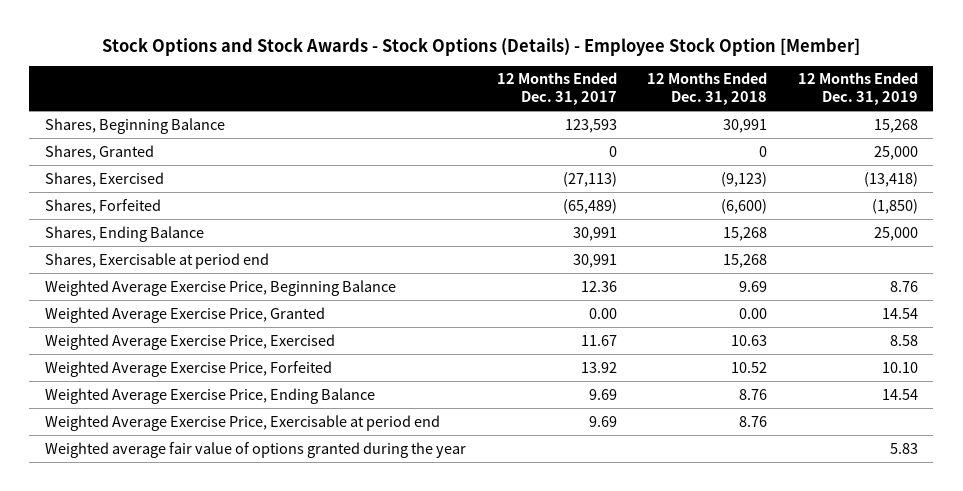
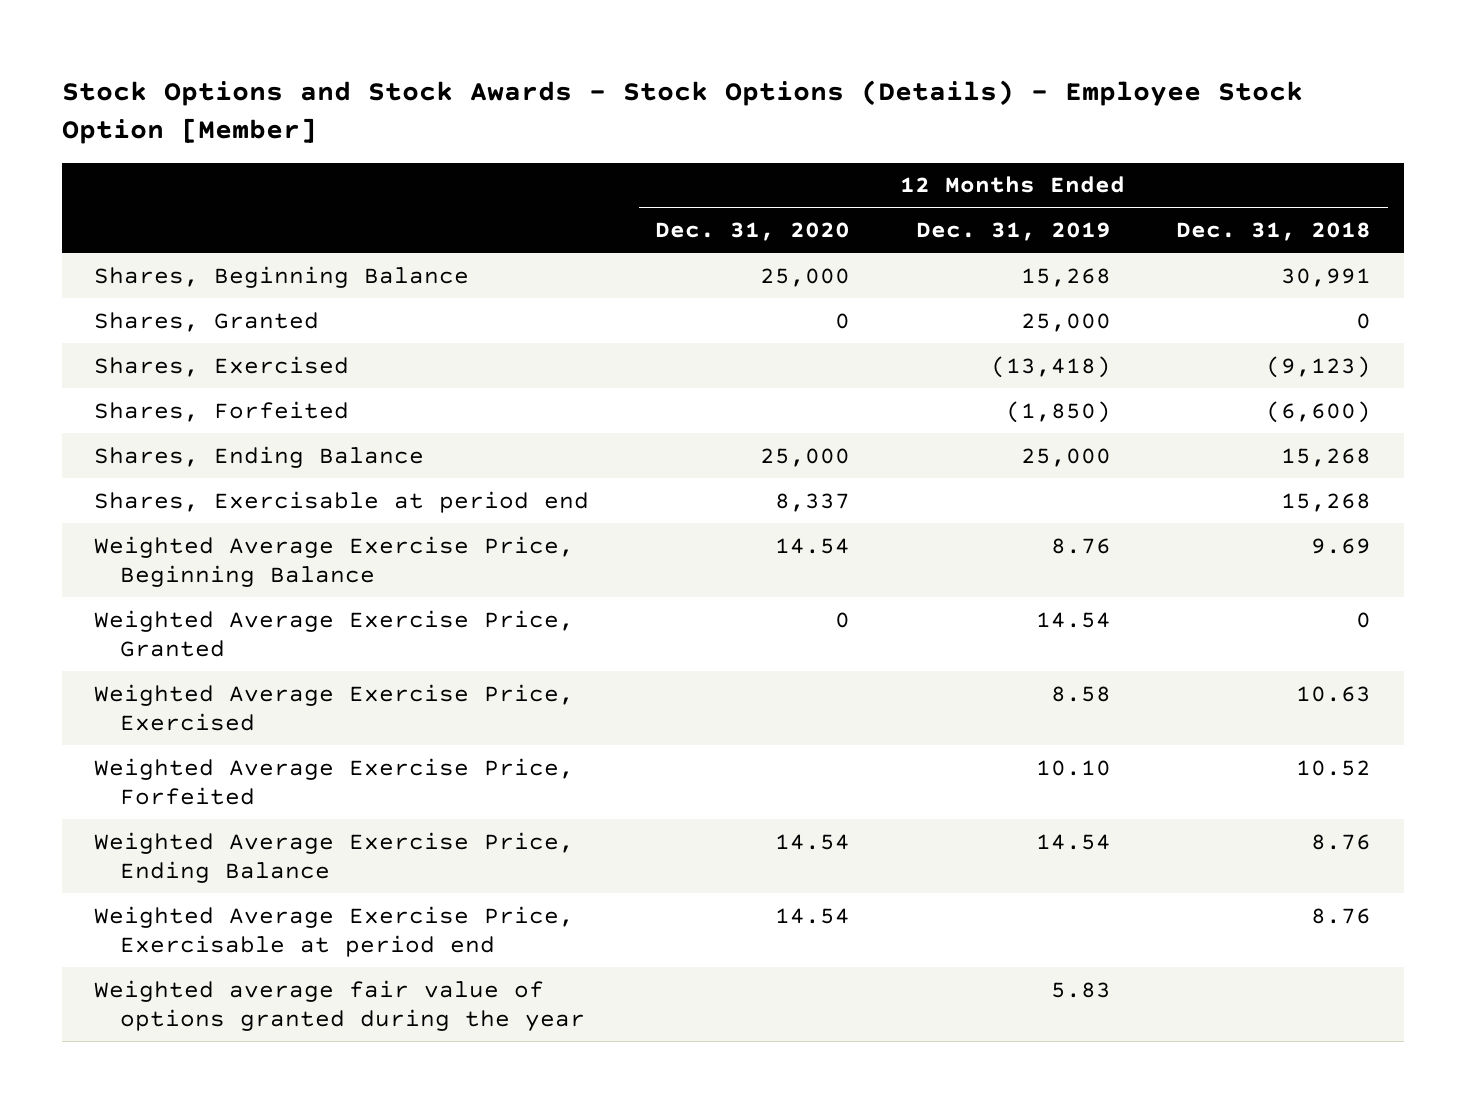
- | 12 Months Ended Dec. 31, 2017 | 12 Months Ended Dec. 31, 2018 | 12 Months Ended Dec. 31, 2019
+ | 12 Months Ended Dec. 31, 2020 | 12 Months Ended Dec. 31, 2019 | 12 Months Ended Dec. 31, 2018
- Weighted Average Exercise Price, Granted | 0.00 | 0.00 | 14.54
+ Weighted Average Exercise Price, Granted | 0 | 14.54 | 0

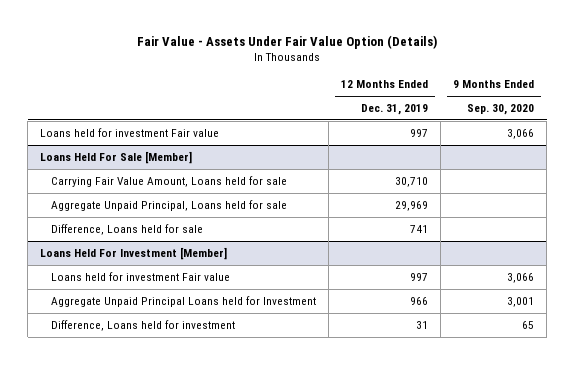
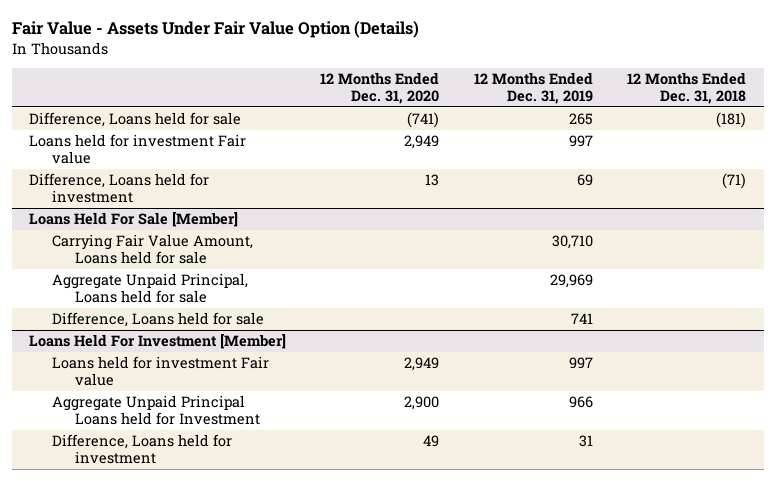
- | 12 Months Ended Dec. 31, 2019 | 9 Months Ended Sep. 30, 2020
+ | 12 Months Ended Dec. 31, 2020 | 12 Months Ended Dec. 31, 2019 | 12 Months Ended Dec. 31, 2018
+ Difference, Loans held for sale | (741) | 265 | (181)
+ Difference, Loans held for investment | 13 | 69 | (71)

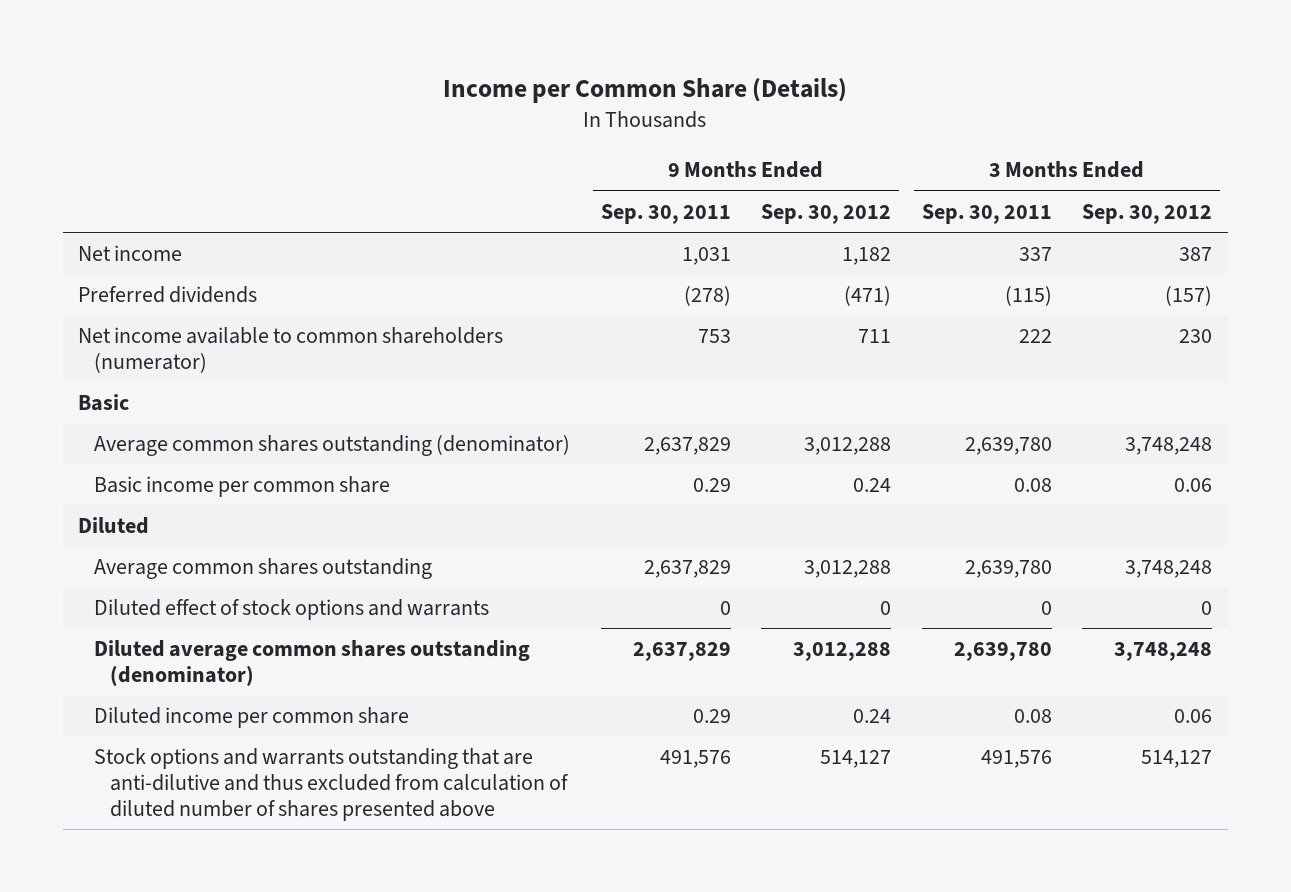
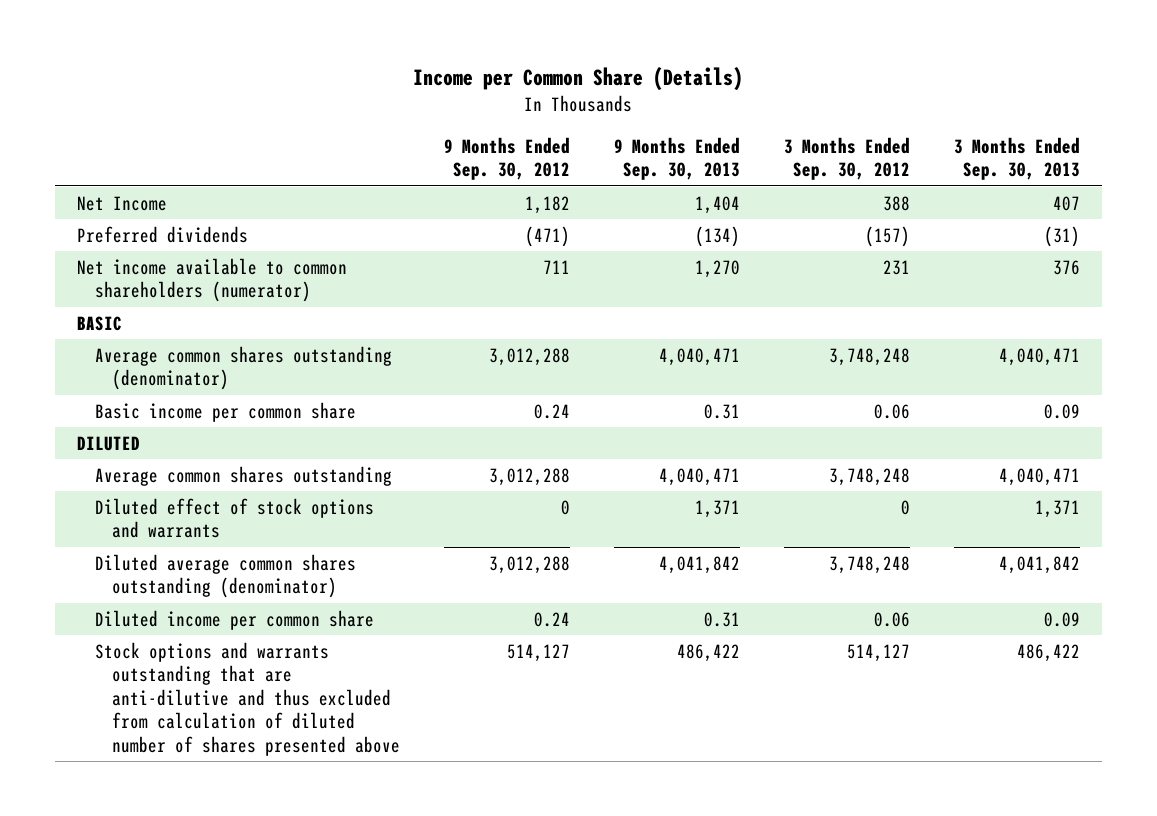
- | 9 Months Ended Sep. 30, 2011 | 9 Months Ended Sep. 30, 2012 | 3 Months Ended Sep. 30, 2011 | 3 Months Ended Sep. 30, 2012
+ | 9 Months Ended Sep. 30, 2012 | 9 Months Ended Sep. 30, 2013 | 3 Months Ended Sep. 30, 2012 | 3 Months Ended Sep. 30, 2013
- Net income | 1,031 | 1,182 | 337 | 387
+ Net Income | 1,182 | 1,404 | 388 | 407
- Net income available to common shareholders (numerator) | 753 | 711 | 222 | 230
- Basic
+ Net income available to common shareholders (numerator) | 711 | 1,270 | 231 | 376
+ BASIC
- Diluted
+ DILUTED

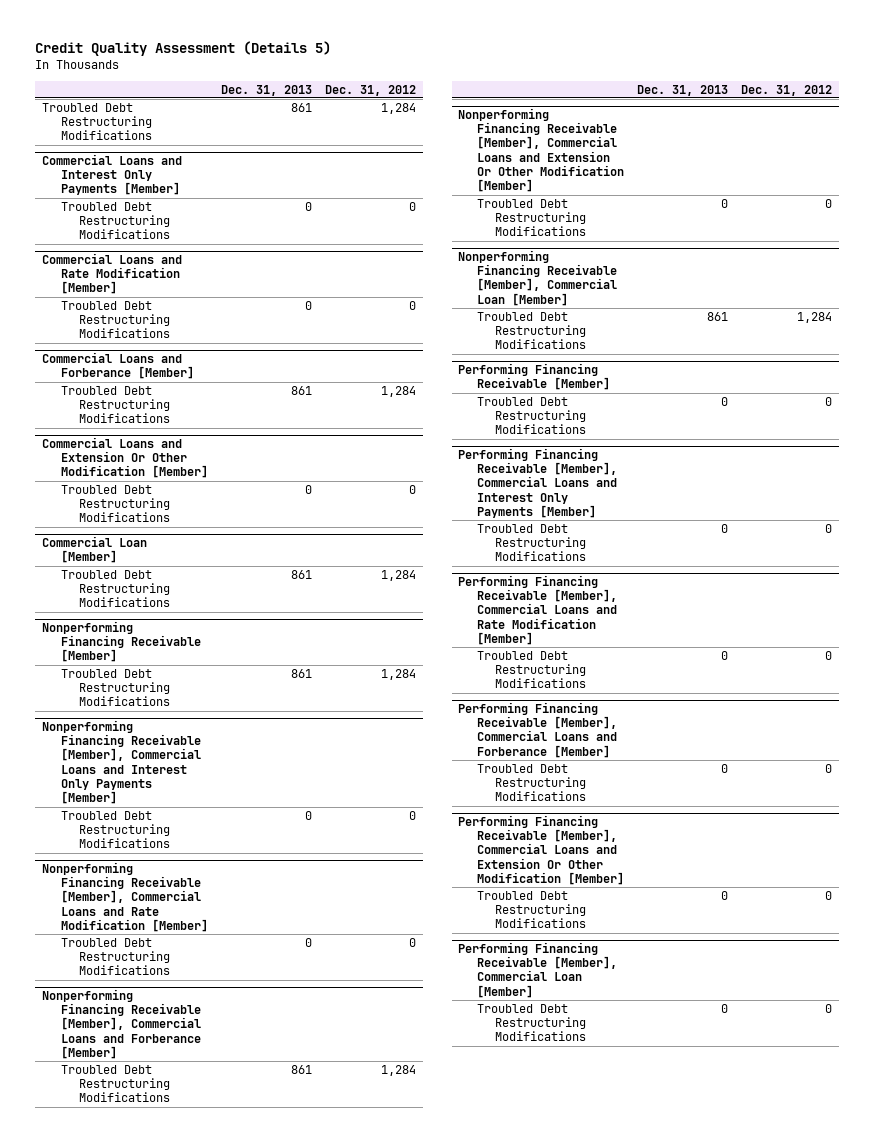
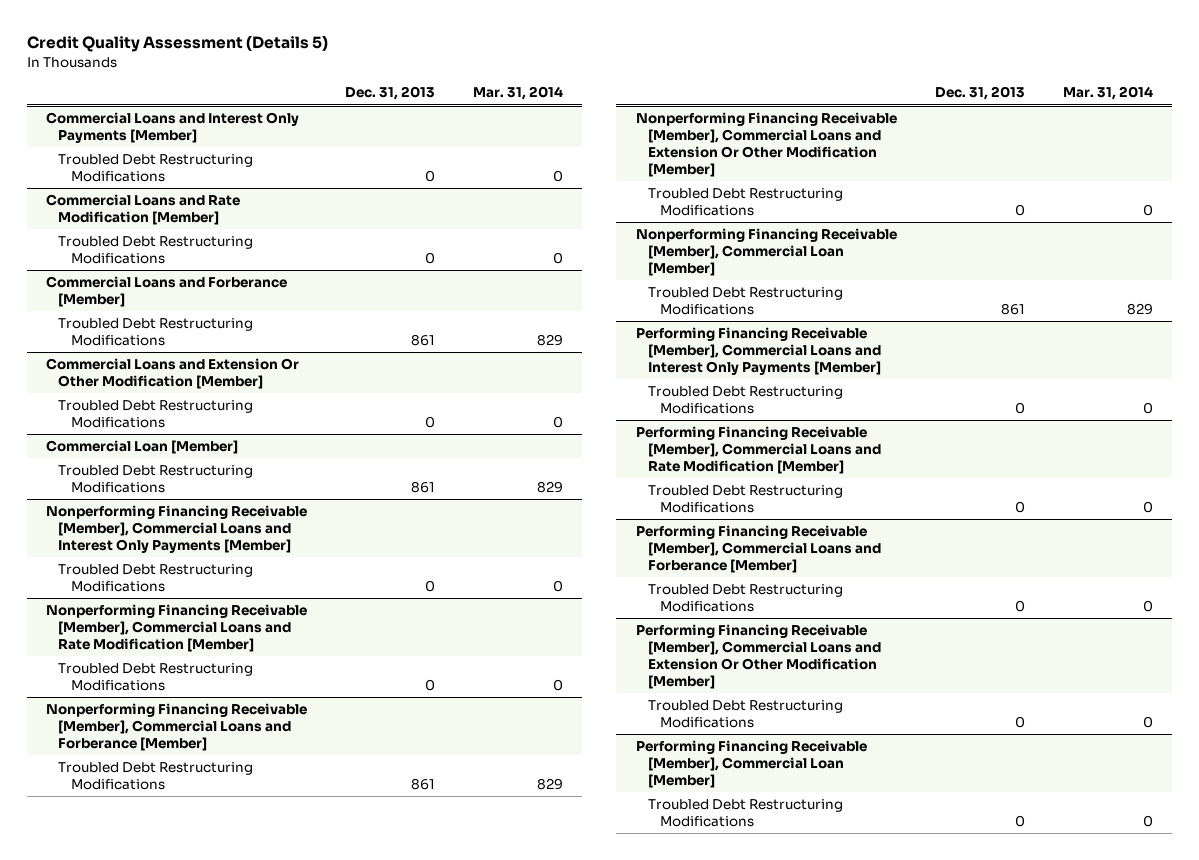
- | Dec. 31, 2013 | Dec. 31, 2012
+ | Dec. 31, 2013 | Mar. 31, 2014
- Troubled Debt Restructuring Modifications | 861 | 1,284
- Nonperforming Financing Receivable [Member]
- Troubled Debt Restructuring Modifications | 861 | 1,284
- Performing Financing Receivable [Member]
- Troubled Debt Restructuring Modifications | 0 | 0

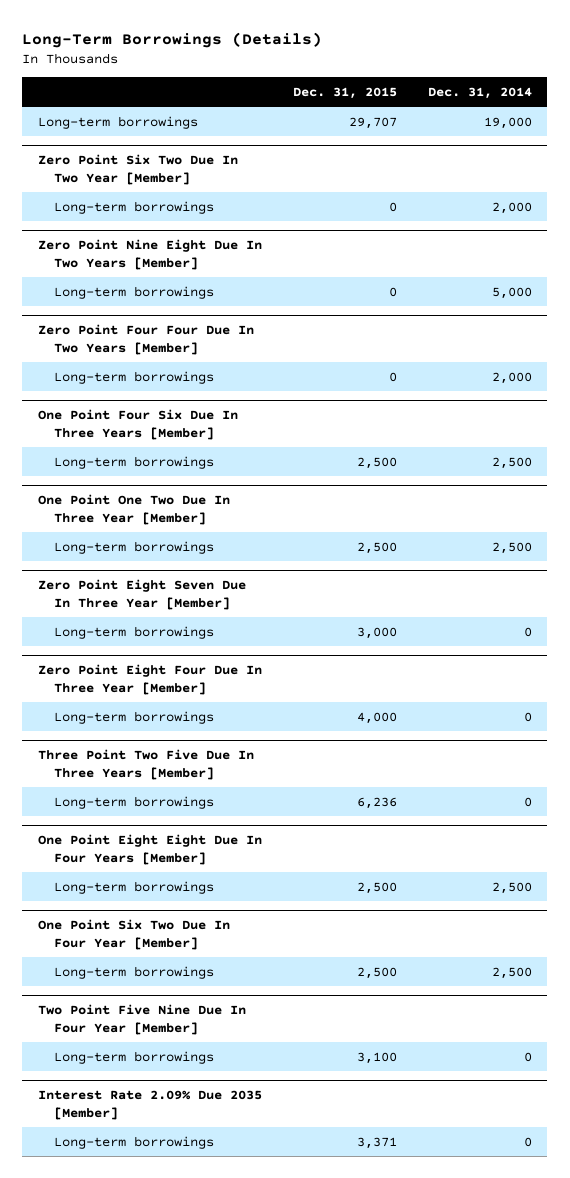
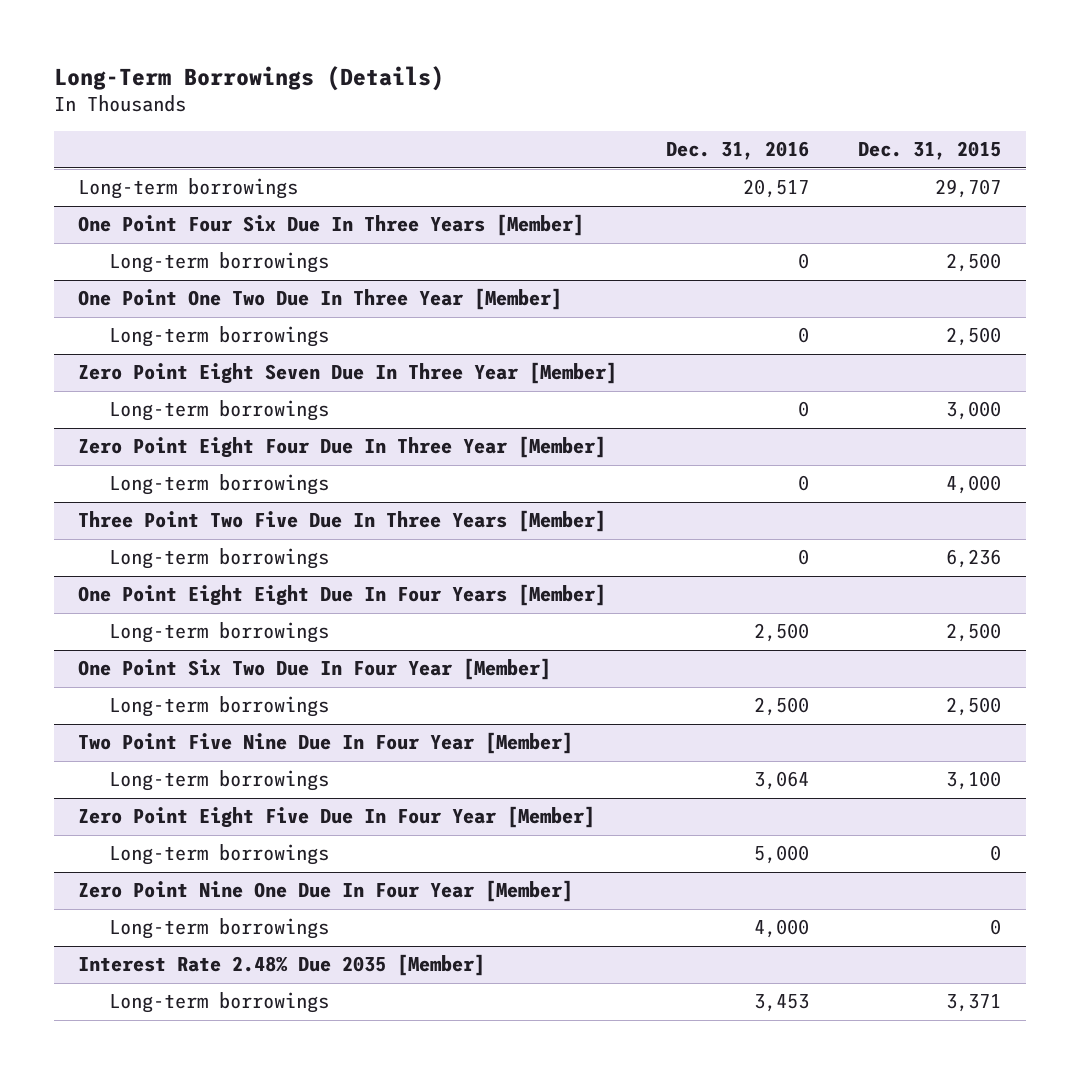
- | Dec. 31, 2015 | Dec. 31, 2014
+ | Dec. 31, 2016 | Dec. 31, 2015
- Zero Point Six Two Due In Two Year [Member]
- Long-term borrowings | 0 | 2,000
- Zero Point Nine Eight Due In Two Years [Member]
- Long-term borrowings | 0 | 5,000
- Zero Point Four Four Due In Two Years [Member]
- Long-term borrowings | 0 | 2,000
- Interest Rate 2.09% Due 2035 [Member]
+ Zero Point Eight Five Due In Four Year [Member]
+ Long-term borrowings | 5,000 | 0
+ Zero Point Nine One Due In Four Year [Member]
+ Long-term borrowings | 4,000 | 0
+ Interest Rate 2.48% Due 2035 [Member]

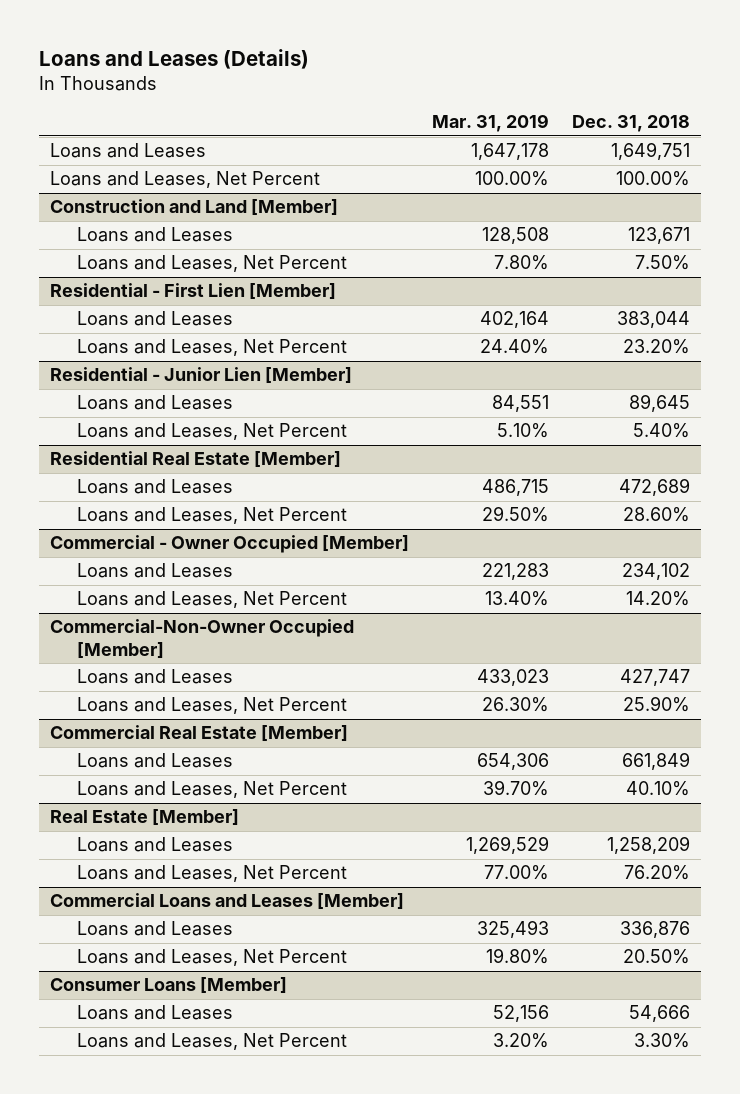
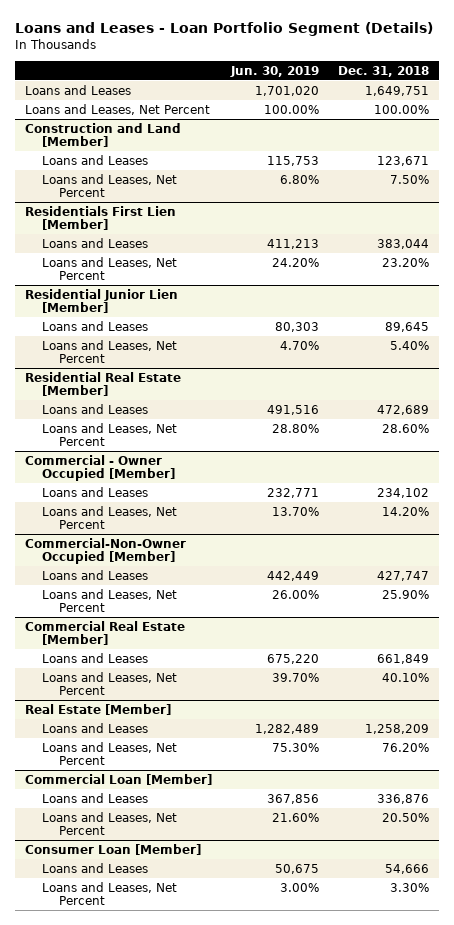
- Loans and Leases (Details)
+ Loans and Leases - Loan Portfolio Segment (Details)
- | Mar. 31, 2019 | Dec. 31, 2018
+ | Jun. 30, 2019 | Dec. 31, 2018
- Residential - First Lien [Member]
+ Residentials First Lien [Member]
- Residential - Junior Lien [Member]
+ Residential Junior Lien [Member]
- Commercial Loans and Leases [Member]
+ Commercial Loan [Member]
- Consumer Loans [Member]
+ Consumer Loan [Member]

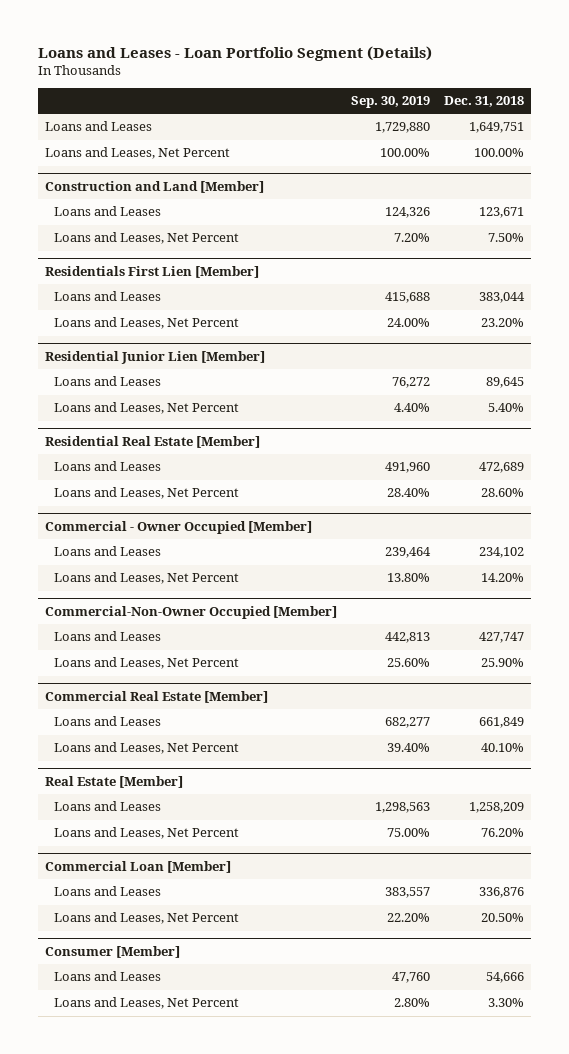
- | Jun. 30, 2019 | Dec. 31, 2018
+ | Sep. 30, 2019 | Dec. 31, 2018
- Consumer Loan [Member]
+ Consumer [Member]

